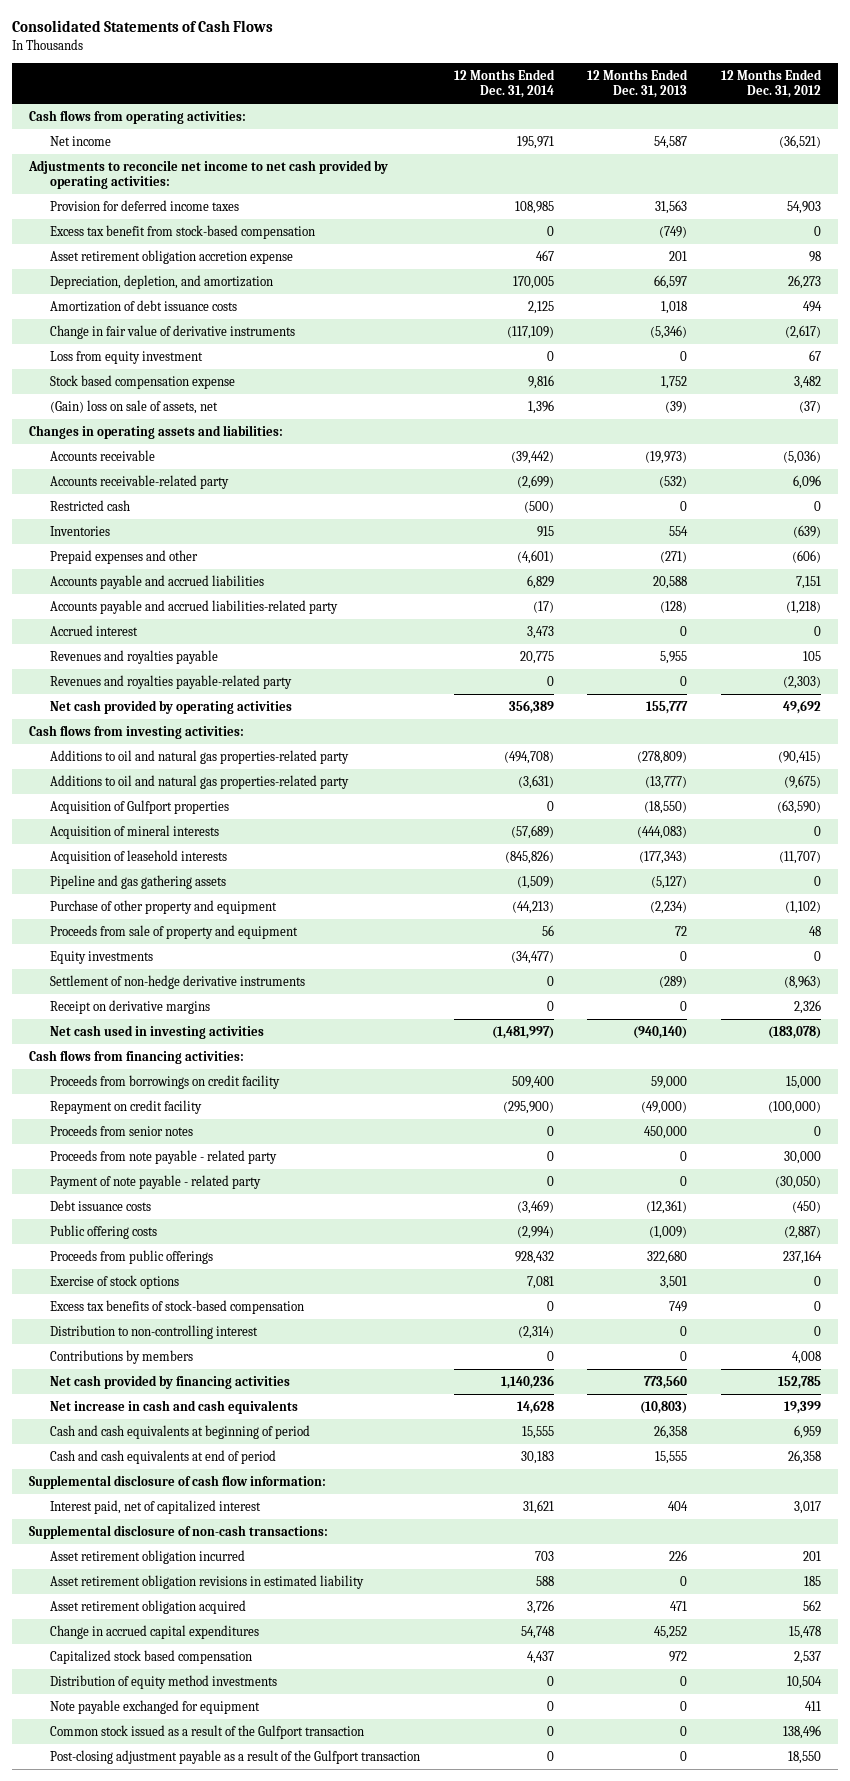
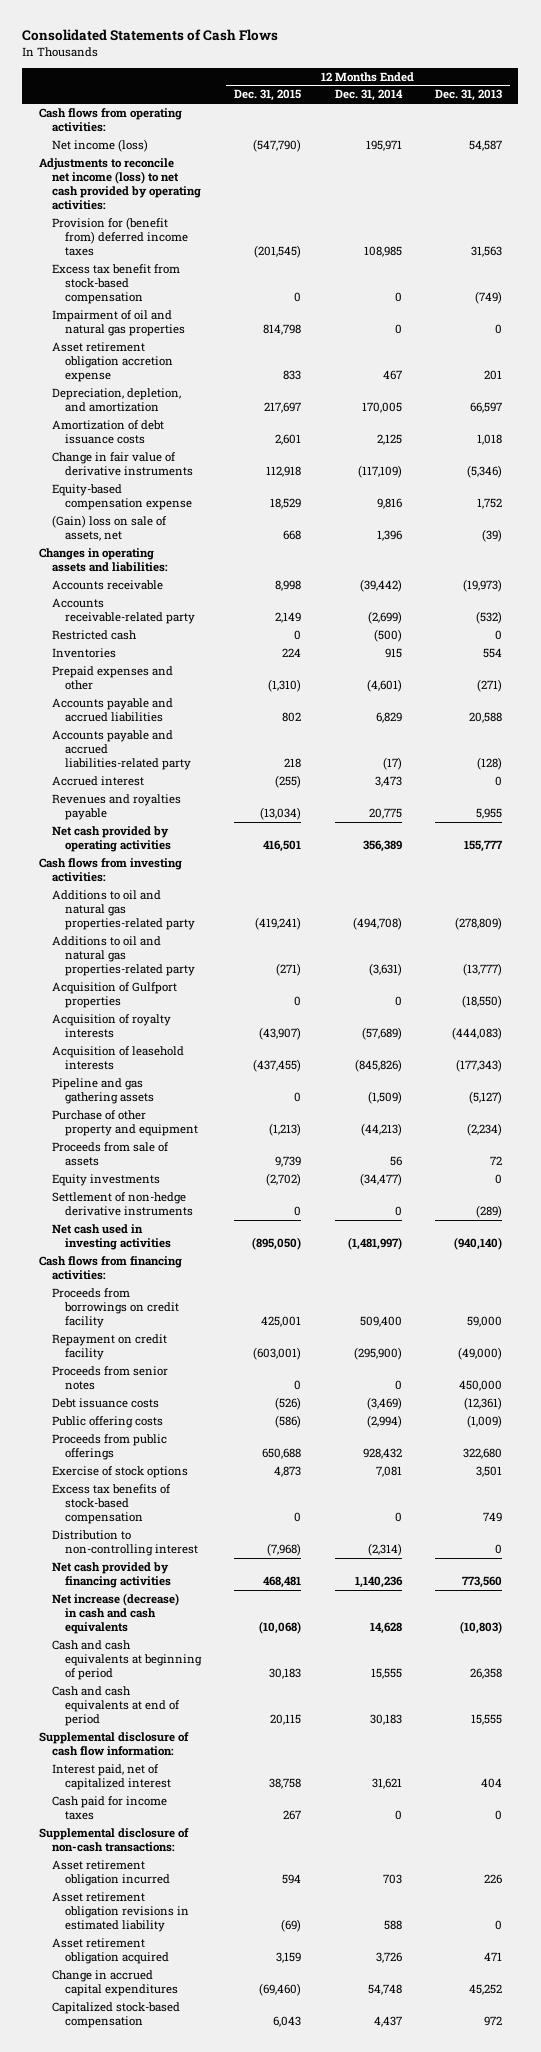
- | 12 Months Ended Dec. 31, 2014 | 12 Months Ended Dec. 31, 2013 | 12 Months Ended Dec. 31, 2012
+ | 12 Months Ended Dec. 31, 2015 | 12 Months Ended Dec. 31, 2014 | 12 Months Ended Dec. 31, 2013
- Net income | 195,971 | 54,587 | (36,521)
- Adjustments to reconcile net income to net cash provided by operating activities:
- Provision for deferred income taxes | 108,985 | 31,563 | 54,903
+ Net income (loss) | (547,790) | 195,971 | 54,587
+ Adjustments to reconcile net income (loss) to net cash provided by operating activities:
+ Provision for (benefit from) deferred income taxes | (201,545) | 108,985 | 31,563
+ Impairment of oil and natural gas properties | 814,798 | 0 | 0
- Loss from equity investment | 0 | 0 | 67
- Stock based compensation expense | 9,816 | 1,752 | 3,482
+ Equity-based compensation expense | 18,529 | 9,816 | 1,752
- Revenues and royalties payable-related party | 0 | 0 | (2,303)
- Acquisition of mineral interests | (57,689) | (444,083) | 0
+ Acquisition of royalty interests | (43,907) | (57,689) | (444,083)
- Proceeds from sale of property and equipment | 56 | 72 | 48
+ Proceeds from sale of assets | 9,739 | 56 | 72
- Receipt on derivative margins | 0 | 0 | 2,326
- Proceeds from note payable - related party | 0 | 0 | 30,000
- Payment of note payable - related party | 0 | 0 | (30,050)
- Contributions by members | 0 | 0 | 4,008
- Net increase in cash and cash equivalents | 14,628 | (10,803) | 19,399
+ Net increase (decrease) in cash and cash equivalents | (10,068) | 14,628 | (10,803)
+ Cash paid for income taxes | 267 | 0 | 0
- Capitalized stock based compensation | 4,437 | 972 | 2,537
- Distribution of equity method investments | 0 | 0 | 10,504
- Note payable exchanged for equipment | 0 | 0 | 411
- Common stock issued as a result of the Gulfport transaction | 0 | 0 | 138,496
- Post-closing adjustment payable as a result of the Gulfport transaction | 0 | 0 | 18,550
+ Capitalized stock-based compensation | 6,043 | 4,437 | 972

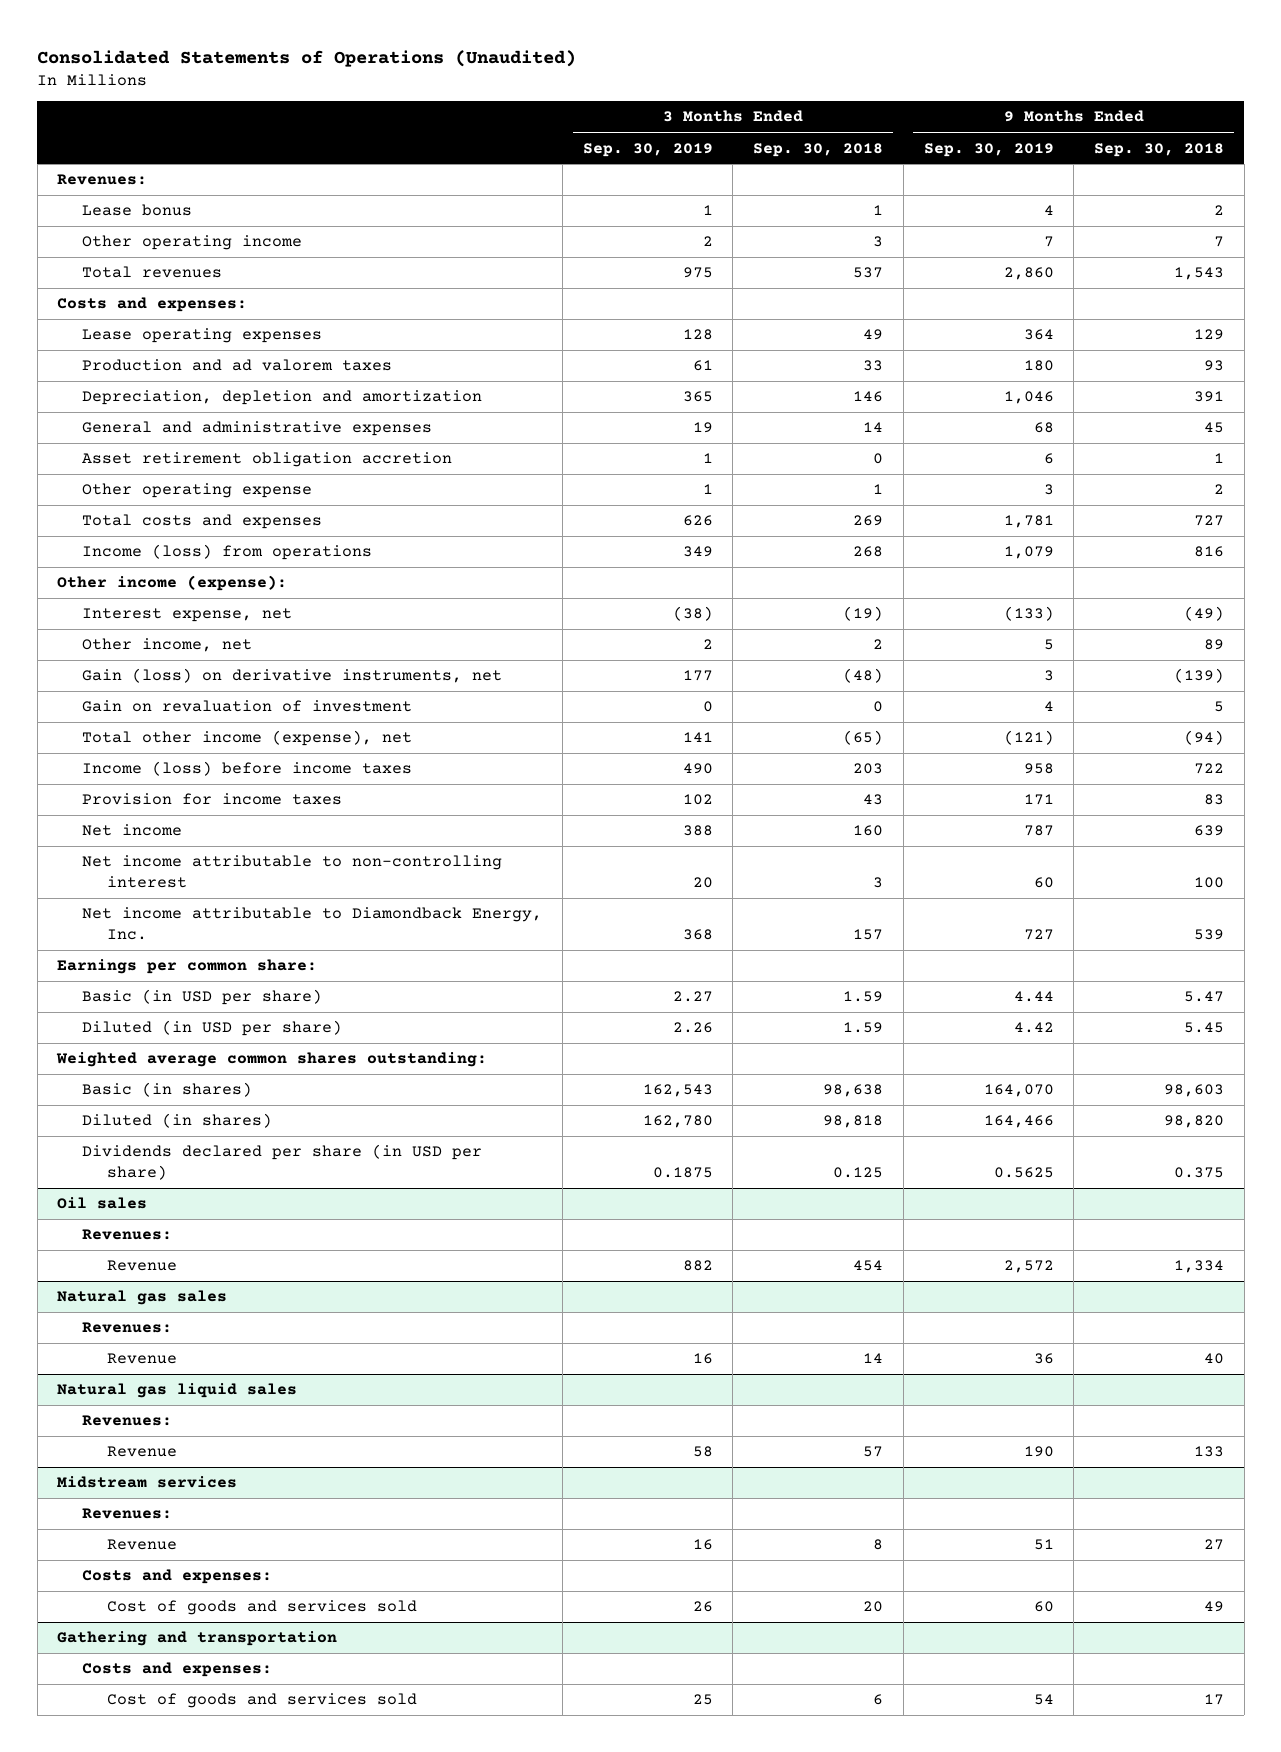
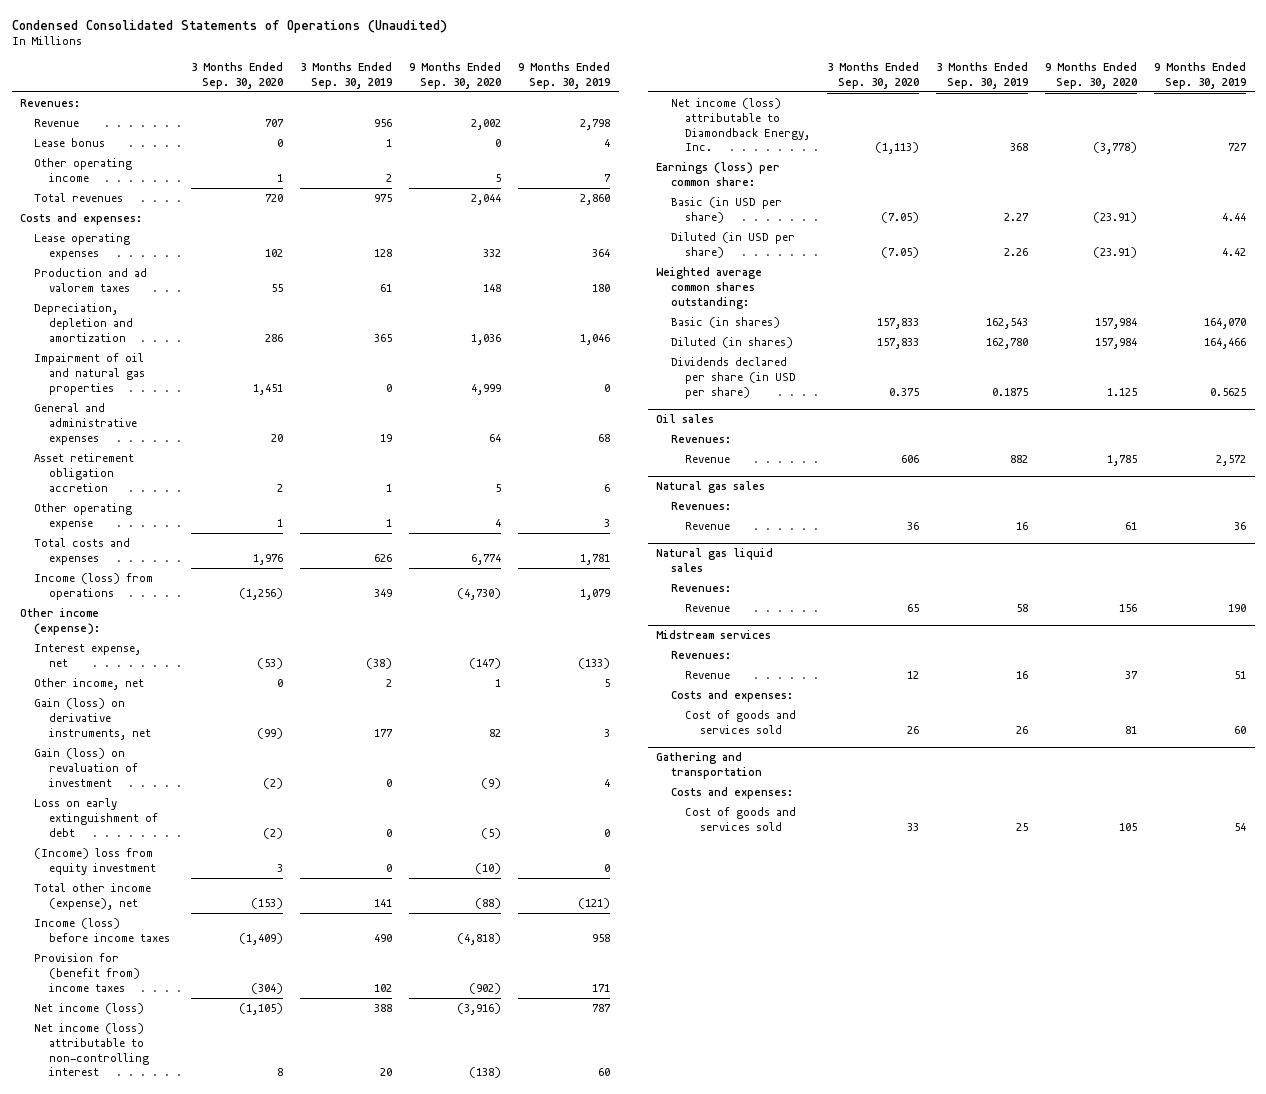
- Consolidated Statements of Operations (Unaudited)
+ Condensed Consolidated Statements of Operations (Unaudited)
- | 3 Months Ended Sep. 30, 2019 | 3 Months Ended Sep. 30, 2018 | 9 Months Ended Sep. 30, 2019 | 9 Months Ended Sep. 30, 2018
+ | 3 Months Ended Sep. 30, 2020 | 3 Months Ended Sep. 30, 2019 | 9 Months Ended Sep. 30, 2020 | 9 Months Ended Sep. 30, 2019
+ Revenue | 707 | 956 | 2,002 | 2,798
+ Impairment of oil and natural gas properties | 1,451 | 0 | 4,999 | 0
- Gain on revaluation of investment | 0 | 0 | 4 | 5
+ Gain (loss) on revaluation of investment | (2) | 0 | (9) | 4
+ Loss on early extinguishment of debt | (2) | 0 | (5) | 0
+ (Income) loss from equity investment | 3 | 0 | (10) | 0
- Provision for income taxes | 102 | 43 | 171 | 83
- Net income | 388 | 160 | 787 | 639
- Net income attributable to non-controlling interest | 20 | 3 | 60 | 100
- Net income attributable to Diamondback Energy, Inc. | 368 | 157 | 727 | 539
- Earnings per common share:
+ Provision for (benefit from) income taxes | (304) | 102 | (902) | 171
+ Net income (loss) | (1,105) | 388 | (3,916) | 787
+ Net income (loss) attributable to non-controlling interest | 8 | 20 | (138) | 60
+ Net income (loss) attributable to Diamondback Energy, Inc. | (1,113) | 368 | (3,778) | 727
+ Earnings (loss) per common share:

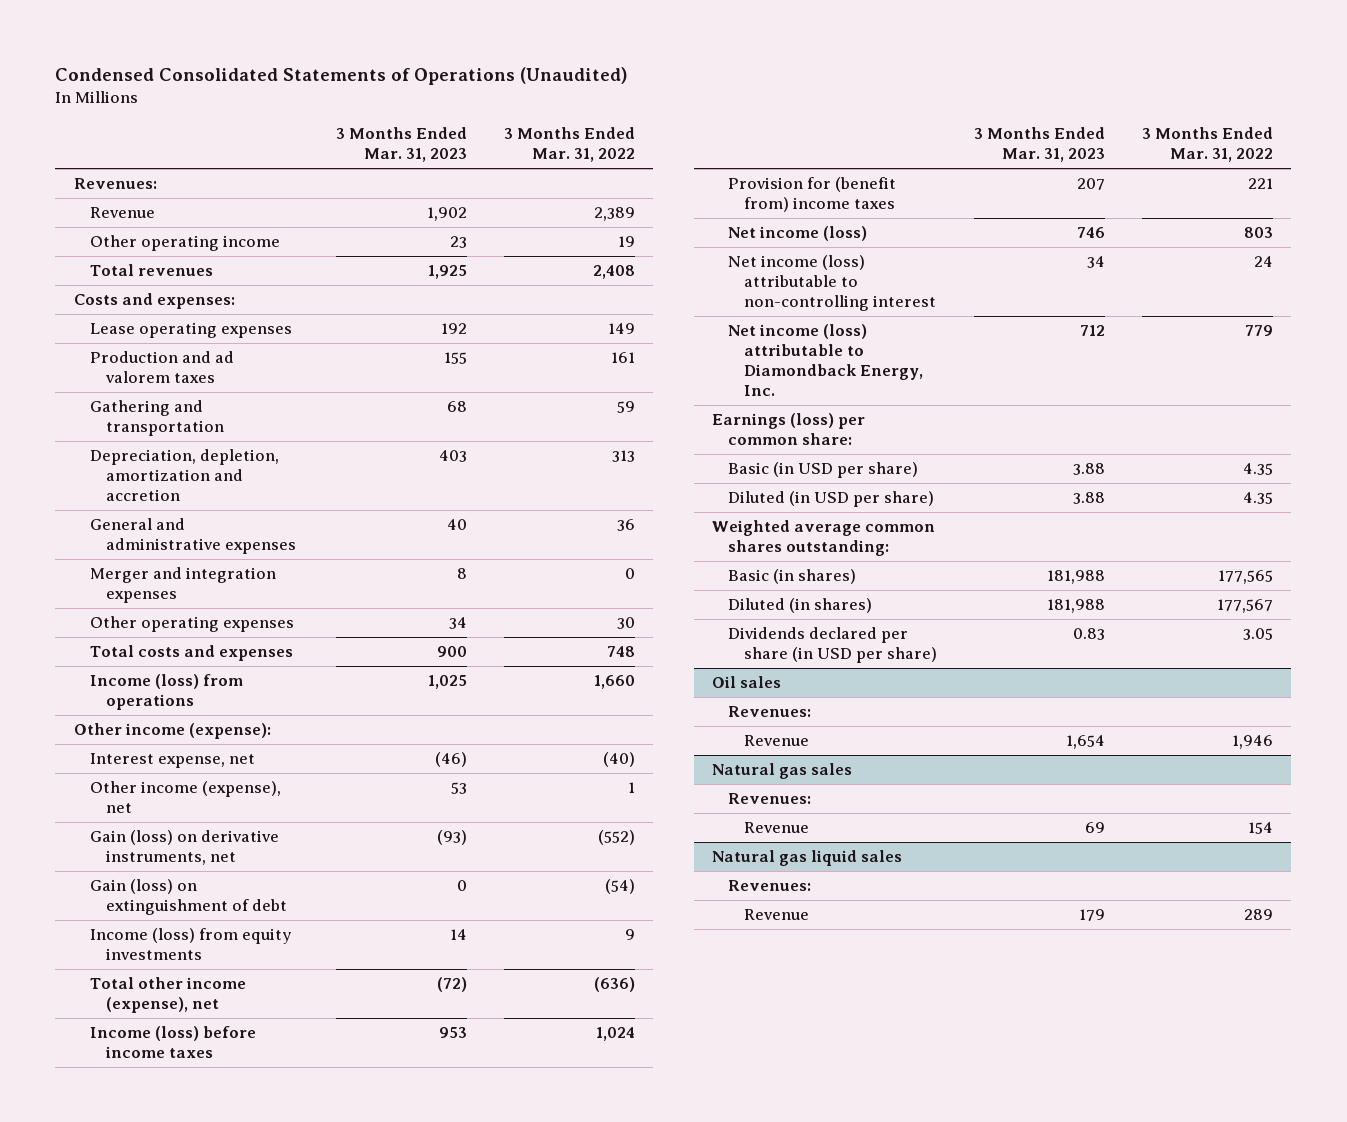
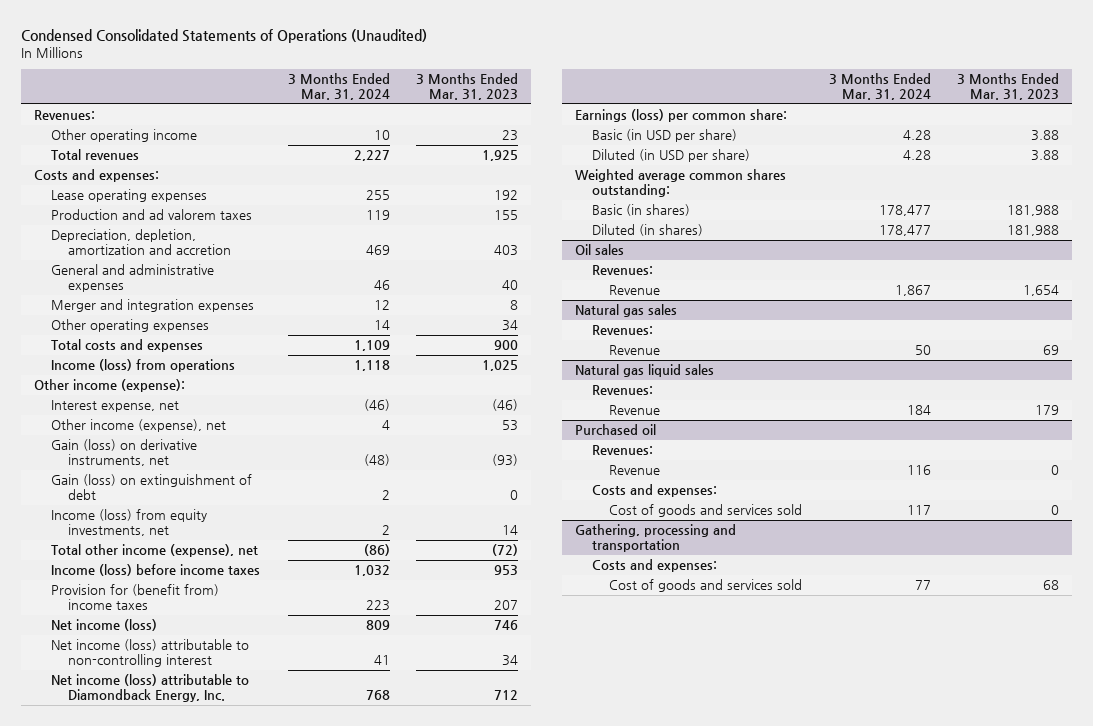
- | 3 Months Ended Mar. 31, 2023 | 3 Months Ended Mar. 31, 2022
+ | 3 Months Ended Mar. 31, 2024 | 3 Months Ended Mar. 31, 2023
- Revenue | 1,902 | 2,389
- Gathering and transportation | 68 | 59
- Income (loss) from equity investments | 14 | 9
+ Income (loss) from equity investments, net | 2 | 14
- Dividends declared per share (in USD per share) | 0.83 | 3.05
+ Purchased oil
+ Revenues:
+ Revenue | 116 | 0
+ Costs and expenses:
+ Cost of goods and services sold | 117 | 0
+ Gathering, processing and transportation
+ Costs and expenses:
+ Cost of goods and services sold | 77 | 68

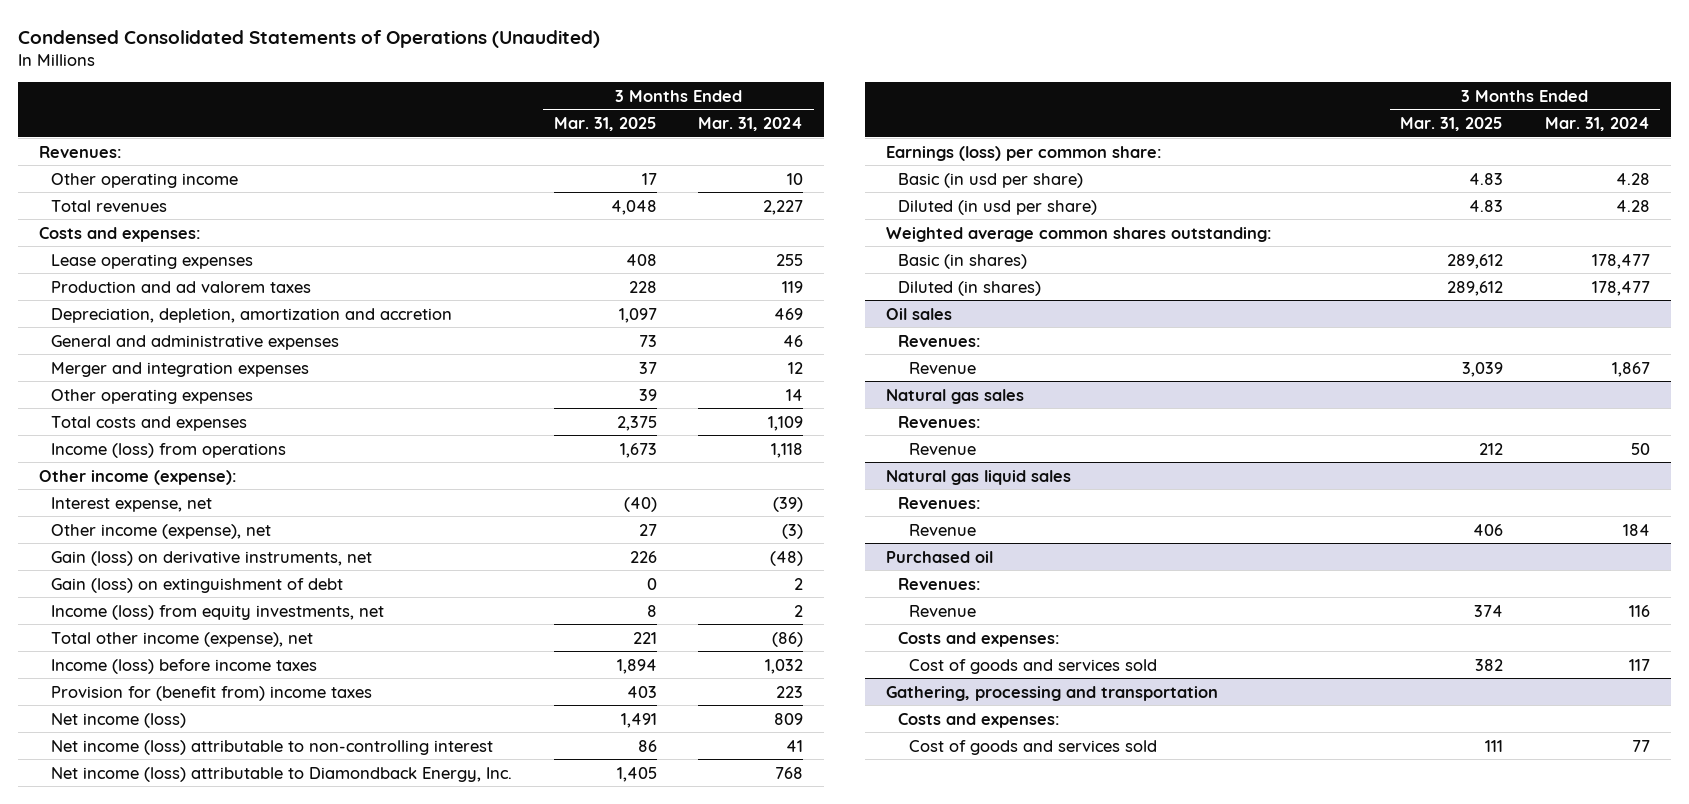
- | 3 Months Ended Mar. 31, 2024 | 3 Months Ended Mar. 31, 2023
+ | 3 Months Ended Mar. 31, 2025 | 3 Months Ended Mar. 31, 2024
- Interest expense, net | (46) | (46)
- Other income (expense), net | 4 | 53
+ Interest expense, net | (40) | (39)
+ Other income (expense), net | 27 | (3)
- Basic (in USD per share) | 4.28 | 3.88
- Diluted (in USD per share) | 4.28 | 3.88
+ Basic (in usd per share) | 4.83 | 4.28
+ Diluted (in usd per share) | 4.83 | 4.28

